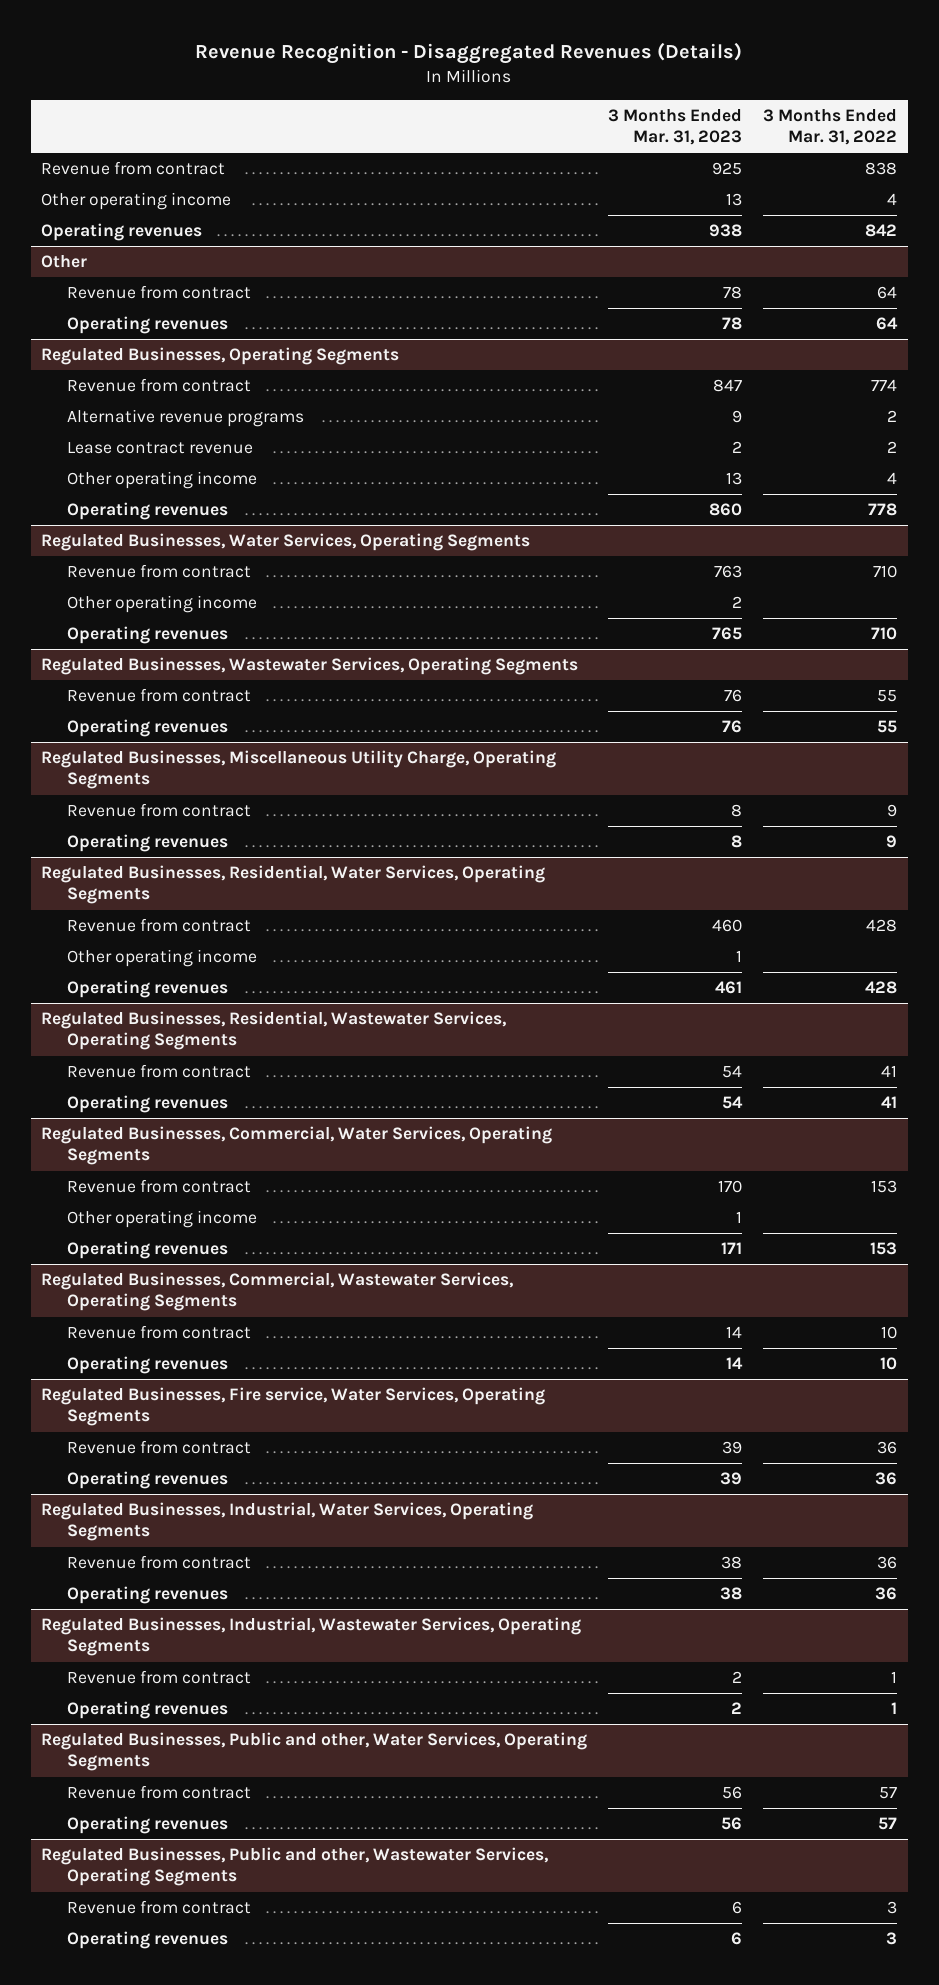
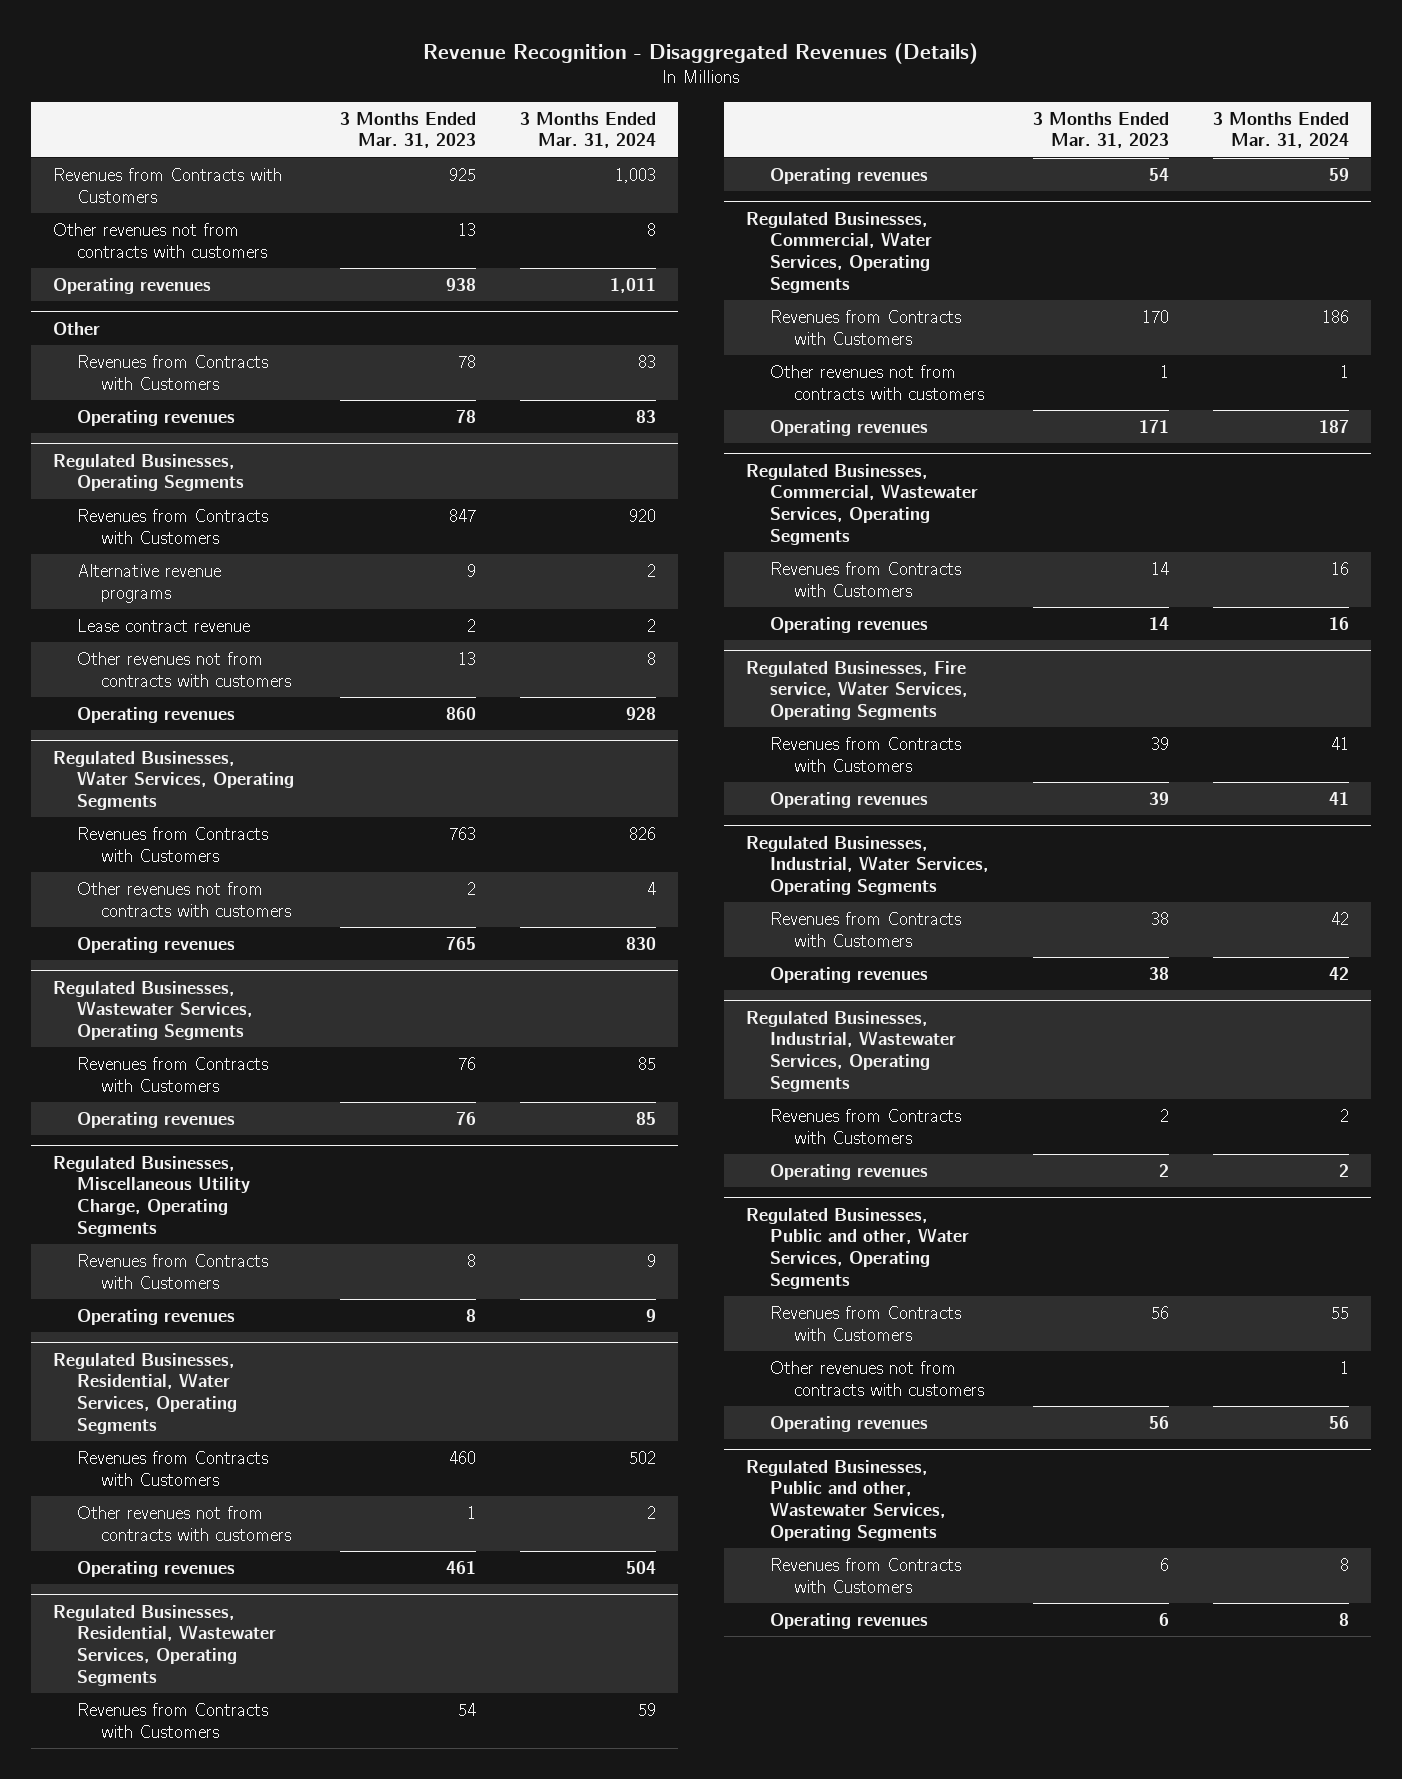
- | 3 Months Ended Mar. 31, 2023 | 3 Months Ended Mar. 31, 2022
+ | 3 Months Ended Mar. 31, 2023 | 3 Months Ended Mar. 31, 2024
- Revenue from contract | 925 | 838
- Other operating income | 13 | 4
+ Revenues from Contracts with Customers | 925 | 1,003
+ Other revenues not from contracts with customers | 13 | 8
@ Other
- Revenue from contract | 78 | 64
+ Revenues from Contracts with Customers | 78 | 83
@ Regulated Businesses, Operating Segments
- Revenue from contract | 847 | 774
+ Revenues from Contracts with Customers | 847 | 920
- Other operating income | 13 | 4
+ Other revenues not from contracts with customers | 13 | 8
@ Regulated Businesses, Water Services, Operating Segments
- Revenue from contract | 763 | 710
- Other operating income | 2 |
+ Revenues from Contracts with Customers | 763 | 826
+ Other revenues not from contracts with customers | 2 | 4
@ Regulated Businesses, Wastewater Services, Operating Segments
- Revenue from contract | 76 | 55
+ Revenues from Contracts with Customers | 76 | 85
@ Regulated Businesses, Miscellaneous Utility Charge, Operating Segments
- Revenue from contract | 8 | 9
+ Revenues from Contracts with Customers | 8 | 9
@ Regulated Businesses, Residential, Water Services, Operating Segments
- Revenue from contract | 460 | 428
- Other operating income | 1 |
+ Revenues from Contracts with Customers | 460 | 502
+ Other revenues not from contracts with customers | 1 | 2
@ Regulated Businesses, Residential, Wastewater Services, Operating Segments
- Revenue from contract | 54 | 41
+ Revenues from Contracts with Customers | 54 | 59
@ Regulated Businesses, Commercial, Water Services, Operating Segments
- Revenue from contract | 170 | 153
- Other operating income | 1 |
+ Revenues from Contracts with Customers | 170 | 186
+ Other revenues not from contracts with customers | 1 | 1
@ Regulated Businesses, Commercial, Wastewater Services, Operating Segments
- Revenue from contract | 14 | 10
+ Revenues from Contracts with Customers | 14 | 16
@ Regulated Businesses, Fire service, Water Services, Operating Segments
- Revenue from contract | 39 | 36
+ Revenues from Contracts with Customers | 39 | 41
@ Regulated Businesses, Industrial, Water Services, Operating Segments
- Revenue from contract | 38 | 36
+ Revenues from Contracts with Customers | 38 | 42
@ Regulated Businesses, Industrial, Wastewater Services, Operating Segments
- Revenue from contract | 2 | 1
+ Revenues from Contracts with Customers | 2 | 2
@ Regulated Businesses, Public and other, Water Services, Operating Segments
- Revenue from contract | 56 | 57
+ Revenues from Contracts with Customers | 56 | 55
+ Other revenues not from contracts with customers | | 1
@ Regulated Businesses, Public and other, Wastewater Services, Operating Segments
- Revenue from contract | 6 | 3
+ Revenues from Contracts with Customers | 6 | 8

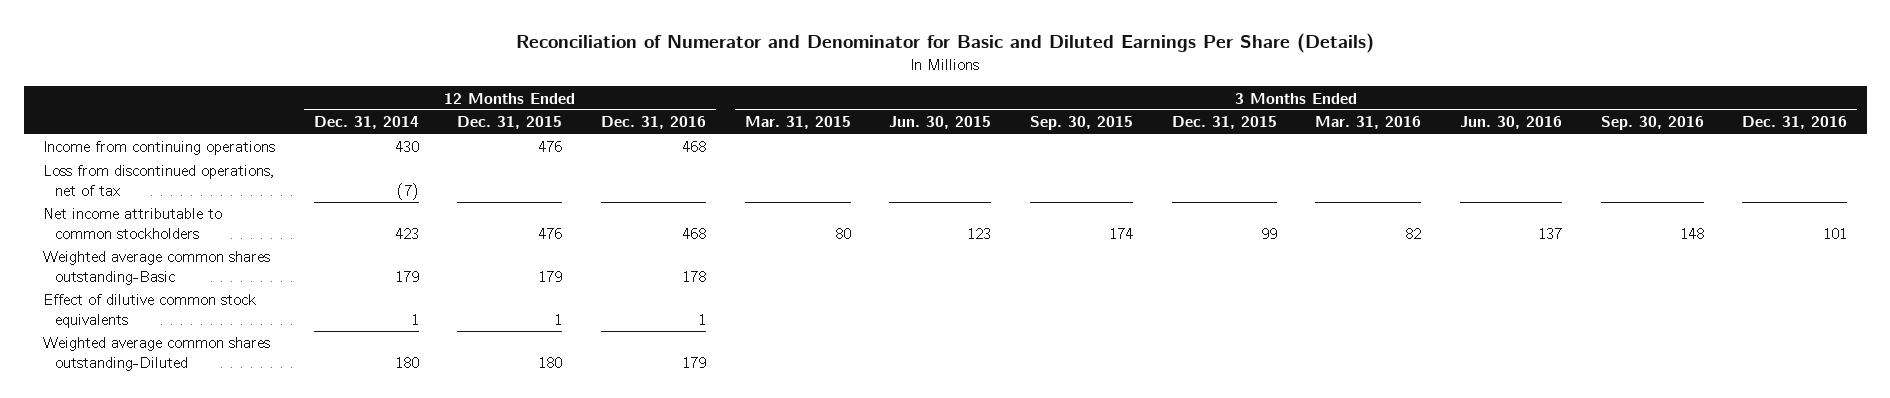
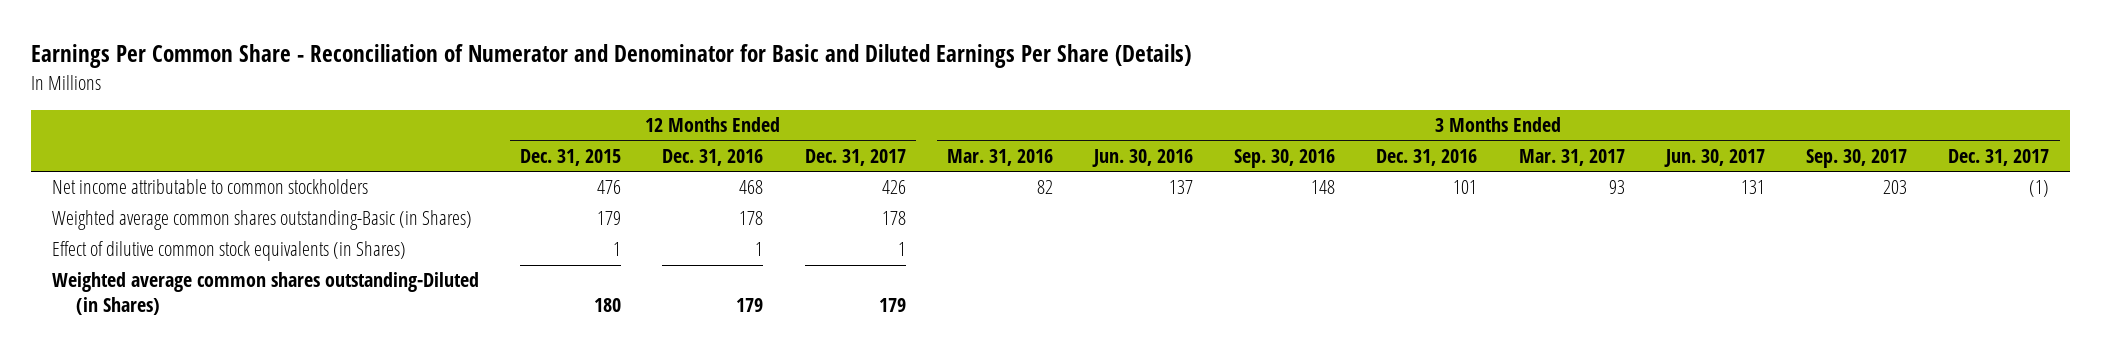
- Reconciliation of Numerator and Denominator for Basic and Diluted Earnings Per Share (Details)
+ Earnings Per Common Share - Reconciliation of Numerator and Denominator for Basic and Diluted Earnings Per Share (Details)
- | 12 Months Ended Dec. 31, 2014 | 12 Months Ended Dec. 31, 2015 | 12 Months Ended Dec. 31, 2016 | 3 Months Ended Mar. 31, 2015 | 3 Months Ended Jun. 30, 2015 | 3 Months Ended Sep. 30, 2015 | 3 Months Ended Dec. 31, 2015 | 3 Months Ended Mar. 31, 2016 | 3 Months Ended Jun. 30, 2016 | 3 Months Ended Sep. 30, 2016 | 3 Months Ended Dec. 31, 2016
+ | 12 Months Ended Dec. 31, 2015 | 12 Months Ended Dec. 31, 2016 | 12 Months Ended Dec. 31, 2017 | 3 Months Ended Mar. 31, 2016 | 3 Months Ended Jun. 30, 2016 | 3 Months Ended Sep. 30, 2016 | 3 Months Ended Dec. 31, 2016 | 3 Months Ended Mar. 31, 2017 | 3 Months Ended Jun. 30, 2017 | 3 Months Ended Sep. 30, 2017 | 3 Months Ended Dec. 31, 2017
- Income from continuing operations | 430 | 476 | 468 | | | | | | | |
- Loss from discontinued operations, net of tax | (7) | | | | | | | | | |
- Weighted average common shares outstanding-Basic | 179 | 179 | 178 | | | | | | | |
- Effect of dilutive common stock equivalents | 1 | 1 | 1 | | | | | | | |
- Weighted average common shares outstanding-Diluted | 180 | 180 | 179 | | | | | | | |
+ Weighted average common shares outstanding-Basic (in Shares) | 179 | 178 | 178 | | | | | | | |
+ Effect of dilutive common stock equivalents (in Shares) | 1 | 1 | 1 | | | | | | | |
+ Weighted average common shares outstanding-Diluted (in Shares) | 180 | 179 | 179 | | | | | | | |

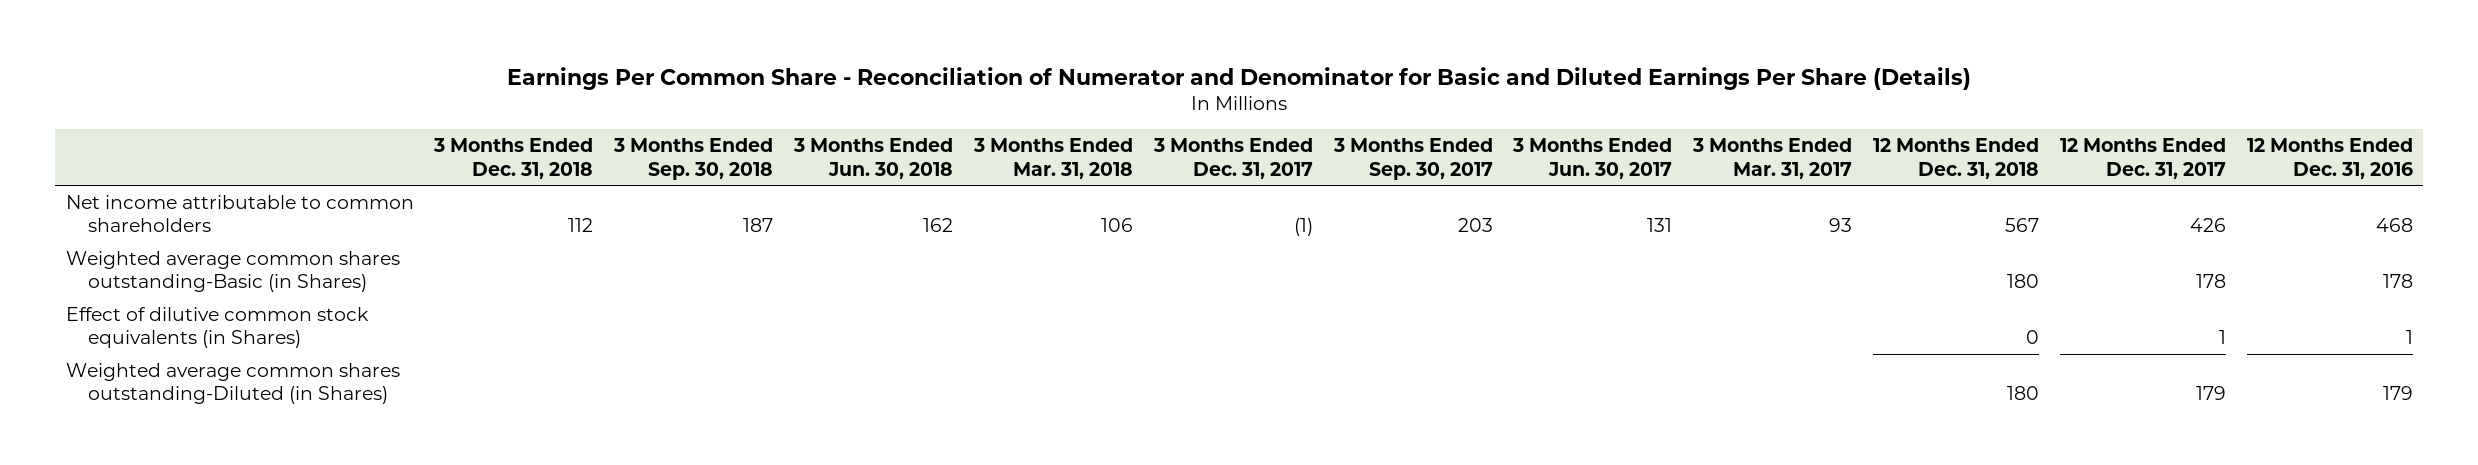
- | 12 Months Ended Dec. 31, 2015 | 12 Months Ended Dec. 31, 2016 | 12 Months Ended Dec. 31, 2017 | 3 Months Ended Mar. 31, 2016 | 3 Months Ended Jun. 30, 2016 | 3 Months Ended Sep. 30, 2016 | 3 Months Ended Dec. 31, 2016 | 3 Months Ended Mar. 31, 2017 | 3 Months Ended Jun. 30, 2017 | 3 Months Ended Sep. 30, 2017 | 3 Months Ended Dec. 31, 2017
+ | 3 Months Ended Dec. 31, 2018 | 3 Months Ended Sep. 30, 2018 | 3 Months Ended Jun. 30, 2018 | 3 Months Ended Mar. 31, 2018 | 3 Months Ended Dec. 31, 2017 | 3 Months Ended Sep. 30, 2017 | 3 Months Ended Jun. 30, 2017 | 3 Months Ended Mar. 31, 2017 | 12 Months Ended Dec. 31, 2018 | 12 Months Ended Dec. 31, 2017 | 12 Months Ended Dec. 31, 2016
- Net income attributable to common stockholders | 476 | 468 | 426 | 82 | 137 | 148 | 101 | 93 | 131 | 203 | (1)
+ Net income attributable to common shareholders | 112 | 187 | 162 | 106 | (1) | 203 | 131 | 93 | 567 | 426 | 468

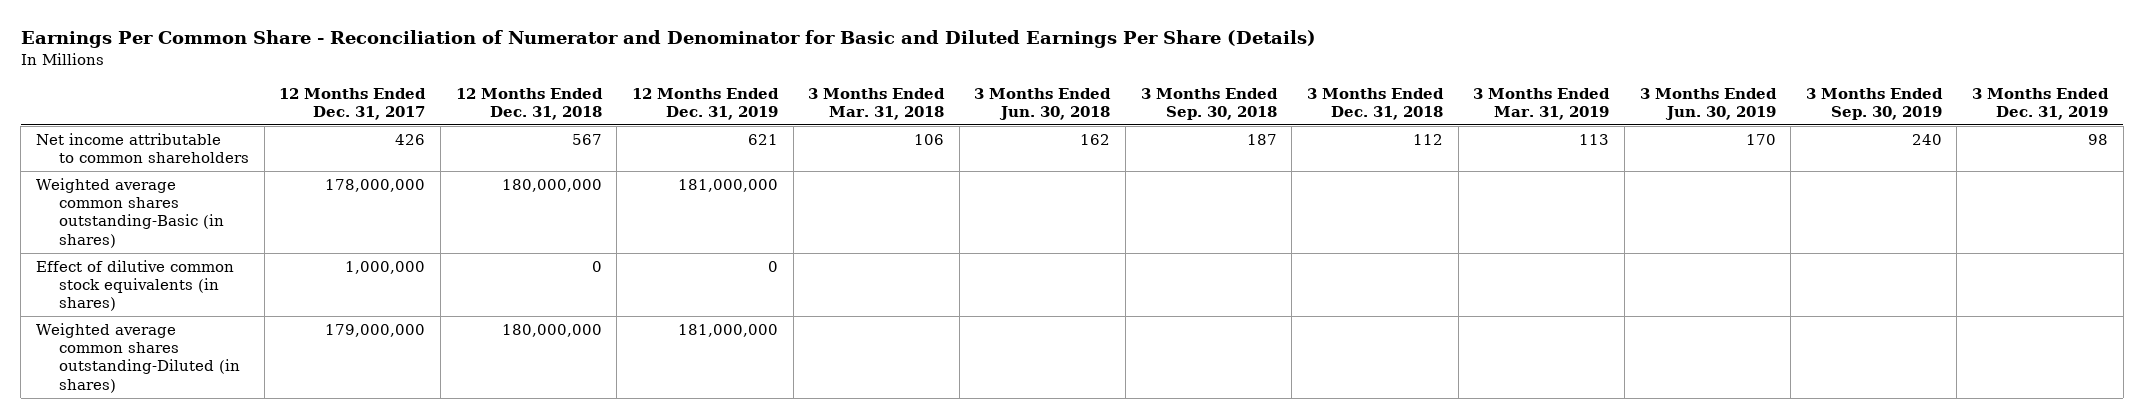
- | 3 Months Ended Dec. 31, 2018 | 3 Months Ended Sep. 30, 2018 | 3 Months Ended Jun. 30, 2018 | 3 Months Ended Mar. 31, 2018 | 3 Months Ended Dec. 31, 2017 | 3 Months Ended Sep. 30, 2017 | 3 Months Ended Jun. 30, 2017 | 3 Months Ended Mar. 31, 2017 | 12 Months Ended Dec. 31, 2018 | 12 Months Ended Dec. 31, 2017 | 12 Months Ended Dec. 31, 2016
+ | 12 Months Ended Dec. 31, 2017 | 12 Months Ended Dec. 31, 2018 | 12 Months Ended Dec. 31, 2019 | 3 Months Ended Mar. 31, 2018 | 3 Months Ended Jun. 30, 2018 | 3 Months Ended Sep. 30, 2018 | 3 Months Ended Dec. 31, 2018 | 3 Months Ended Mar. 31, 2019 | 3 Months Ended Jun. 30, 2019 | 3 Months Ended Sep. 30, 2019 | 3 Months Ended Dec. 31, 2019
- Weighted average common shares outstanding-Basic (in Shares) | | | | | | | | | 180 | 178 | 178
- Effect of dilutive common stock equivalents (in Shares) | | | | | | | | | 0 | 1 | 1
- Weighted average common shares outstanding-Diluted (in Shares) | | | | | | | | | 180 | 179 | 179
+ Weighted average common shares outstanding-Basic (in shares) | 178,000,000 | 180,000,000 | 181,000,000 | | | | | | | |
+ Effect of dilutive common stock equivalents (in shares) | 1,000,000 | 0 | 0 | | | | | | | |
+ Weighted average common shares outstanding-Diluted (in shares) | 179,000,000 | 180,000,000 | 181,000,000 | | | | | | | |

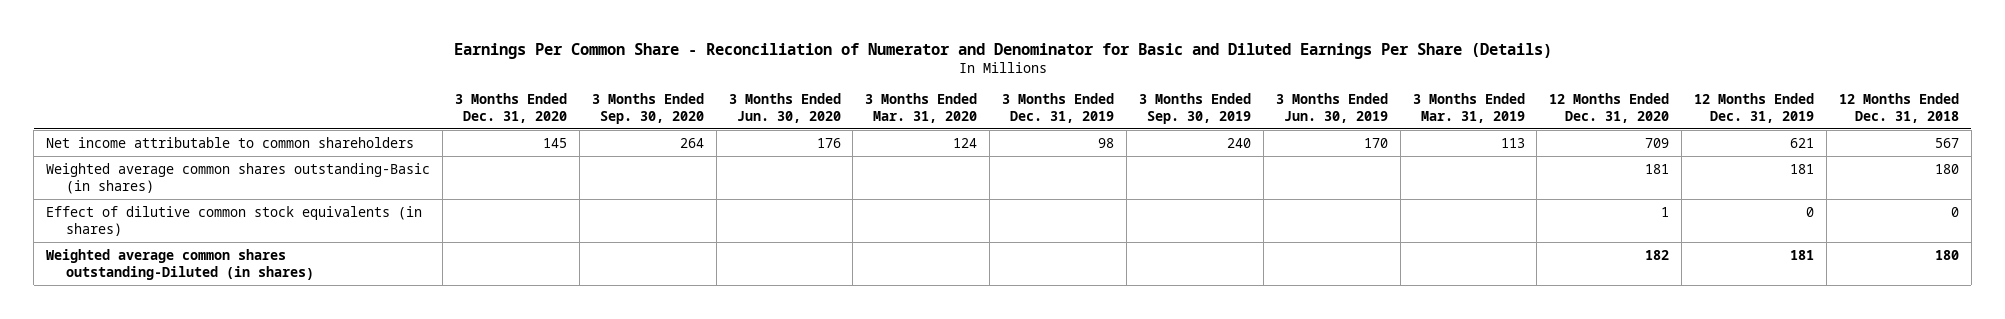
- | 12 Months Ended Dec. 31, 2017 | 12 Months Ended Dec. 31, 2018 | 12 Months Ended Dec. 31, 2019 | 3 Months Ended Mar. 31, 2018 | 3 Months Ended Jun. 30, 2018 | 3 Months Ended Sep. 30, 2018 | 3 Months Ended Dec. 31, 2018 | 3 Months Ended Mar. 31, 2019 | 3 Months Ended Jun. 30, 2019 | 3 Months Ended Sep. 30, 2019 | 3 Months Ended Dec. 31, 2019
+ | 3 Months Ended Dec. 31, 2020 | 3 Months Ended Sep. 30, 2020 | 3 Months Ended Jun. 30, 2020 | 3 Months Ended Mar. 31, 2020 | 3 Months Ended Dec. 31, 2019 | 3 Months Ended Sep. 30, 2019 | 3 Months Ended Jun. 30, 2019 | 3 Months Ended Mar. 31, 2019 | 12 Months Ended Dec. 31, 2020 | 12 Months Ended Dec. 31, 2019 | 12 Months Ended Dec. 31, 2018
- Weighted average common shares outstanding-Basic (in shares) | 178,000,000 | 180,000,000 | 181,000,000 | | | | | | | |
+ Weighted average common shares outstanding-Basic (in shares) | | | | | | | | | 181 | 181 | 180
- Weighted average common shares outstanding-Diluted (in shares) | 179,000,000 | 180,000,000 | 181,000,000 | | | | | | | |
+ Weighted average common shares outstanding-Diluted (in shares) | | | | | | | | | 182 | 181 | 180

